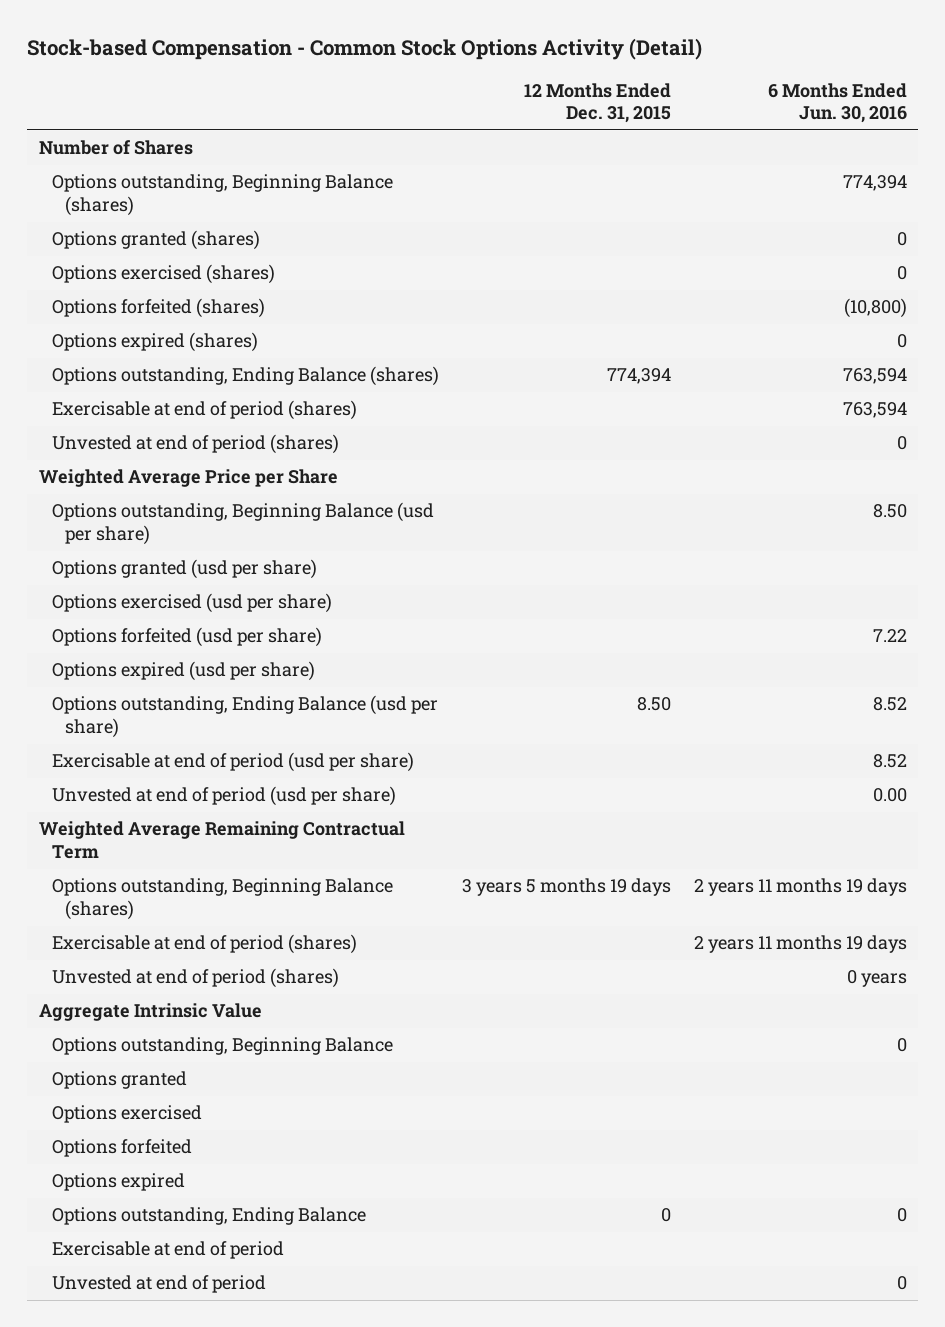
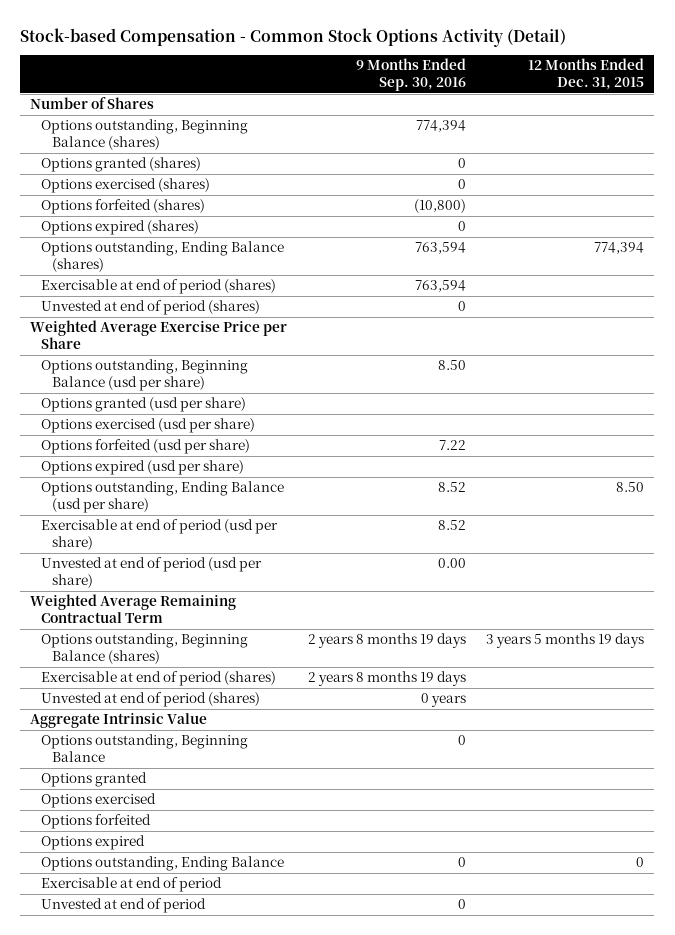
- | 12 Months Ended Dec. 31, 2015 | 6 Months Ended Jun. 30, 2016
+ | 9 Months Ended Sep. 30, 2016 | 12 Months Ended Dec. 31, 2015
- Weighted Average Price per Share
+ Weighted Average Exercise Price per Share

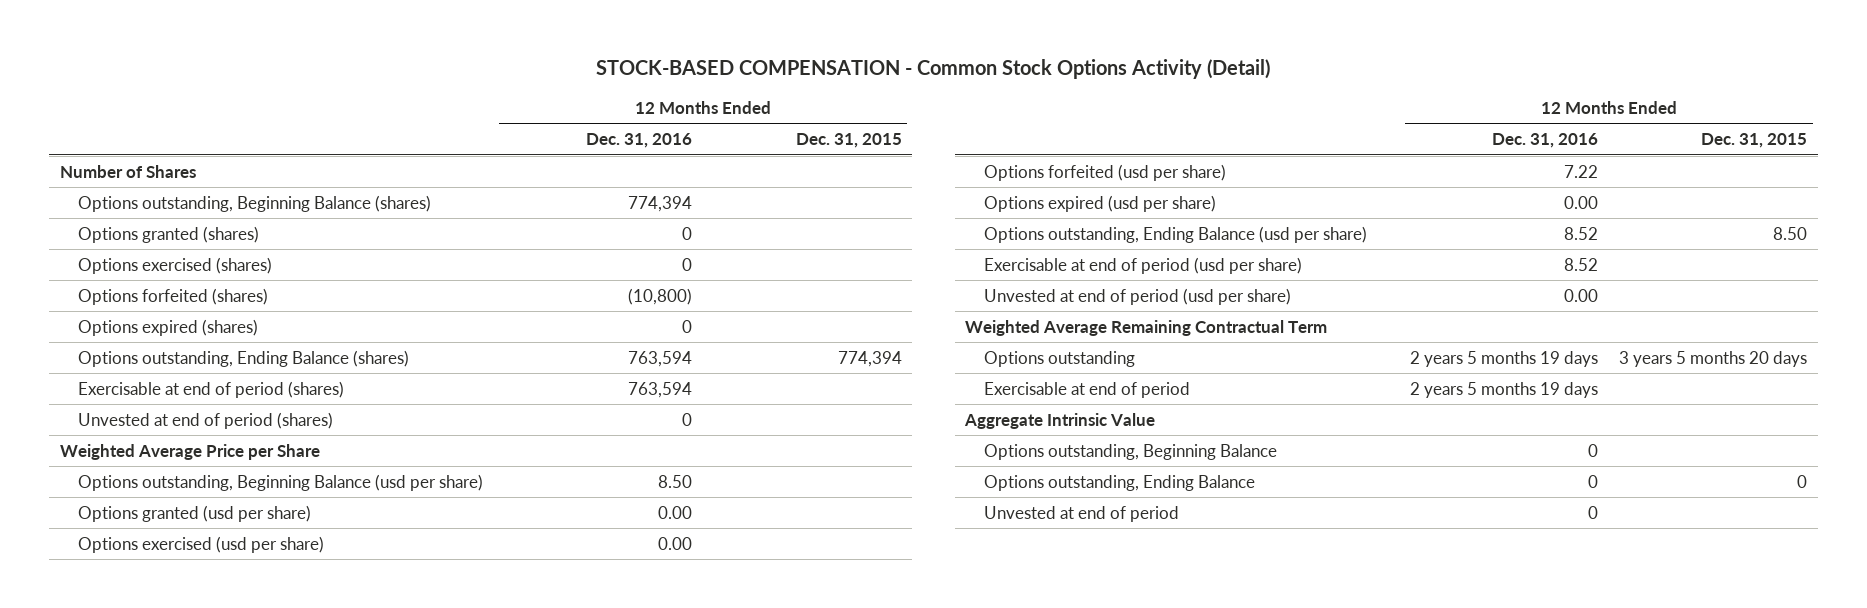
- Stock-based Compensation - Common Stock Options Activity (Detail)
+ STOCK-BASED COMPENSATION - Common Stock Options Activity (Detail)
- | 9 Months Ended Sep. 30, 2016 | 12 Months Ended Dec. 31, 2015
+ | 12 Months Ended Dec. 31, 2016 | 12 Months Ended Dec. 31, 2015
- Weighted Average Exercise Price per Share
+ Weighted Average Price per Share
- Options outstanding, Beginning Balance (shares) | 2 years 8 months 19 days | 3 years 5 months 19 days
- Exercisable at end of period (shares) | 2 years 8 months 19 days |
- Unvested at end of period (shares) | 0 years |
+ Options outstanding | 2 years 5 months 19 days | 3 years 5 months 20 days
moved up: Exercisable at end of period | 2 years 5 months 19 days |
- Options granted
- Options exercised
- Options forfeited
- Options expired

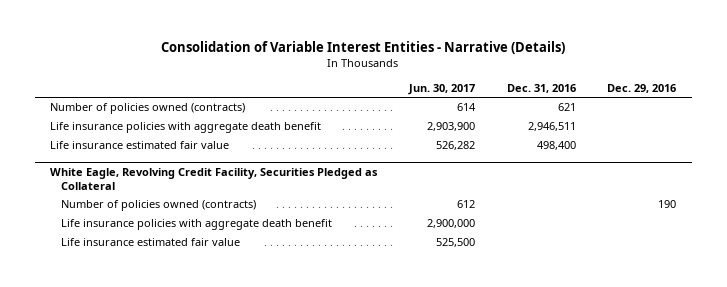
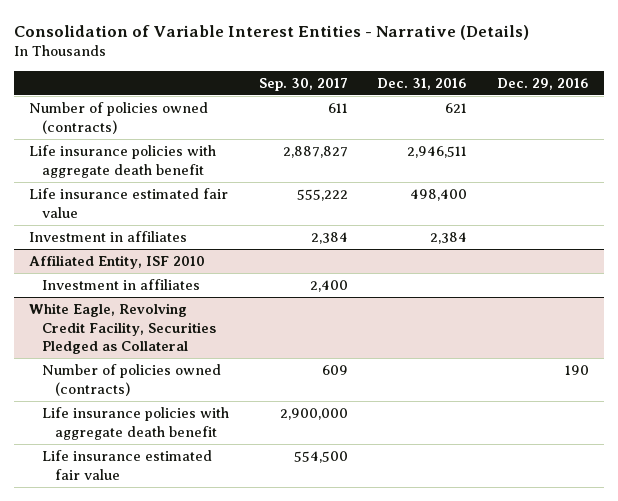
- | Jun. 30, 2017 | Dec. 31, 2016 | Dec. 29, 2016
+ | Sep. 30, 2017 | Dec. 31, 2016 | Dec. 29, 2016
+ Investment in affiliates | 2,384 | 2,384 |
+ Affiliated Entity, ISF 2010
+ Investment in affiliates | 2,400 | |

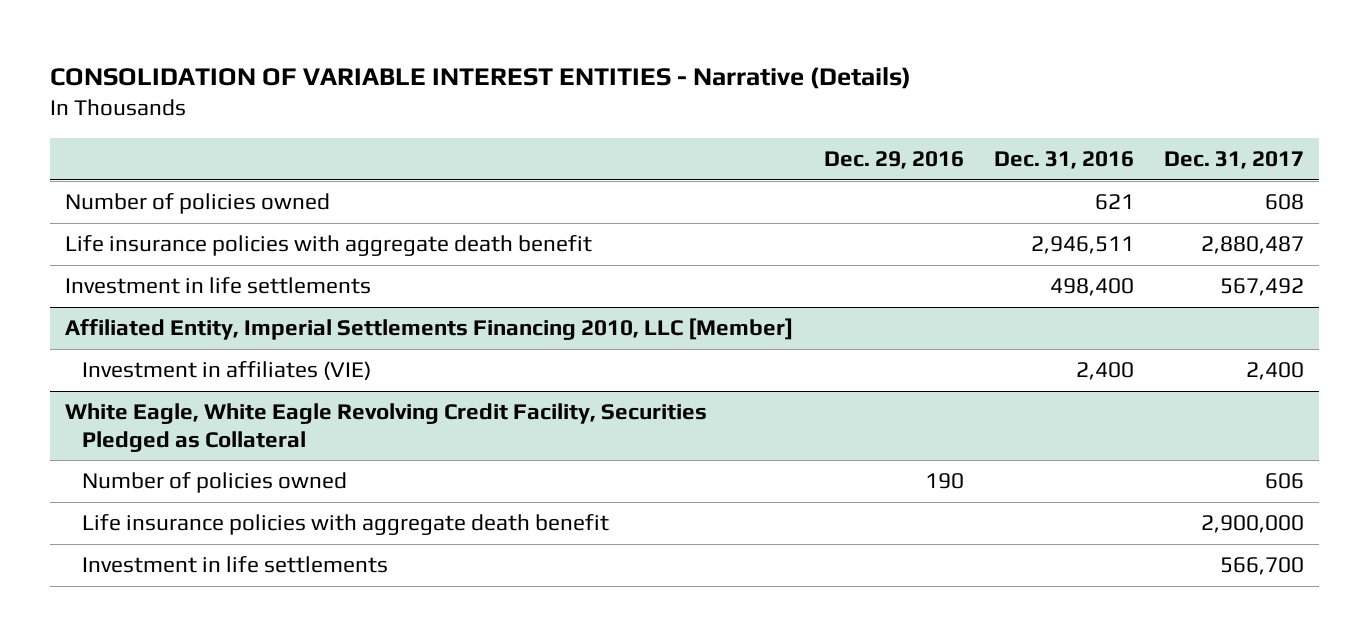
- Consolidation of Variable Interest Entities - Narrative (Details)
+ CONSOLIDATION OF VARIABLE INTEREST ENTITIES - Narrative (Details)
- | Sep. 30, 2017 | Dec. 31, 2016 | Dec. 29, 2016
+ | Dec. 29, 2016 | Dec. 31, 2016 | Dec. 31, 2017
- Number of policies owned (contracts) | 611 | 621 |
+ Number of policies owned | | 621 | 608
- Life insurance estimated fair value | 555,222 | 498,400 |
- Investment in affiliates | 2,384 | 2,384 |
- Affiliated Entity, ISF 2010
- Investment in affiliates | 2,400 | |
- White Eagle, Revolving Credit Facility, Securities Pledged as Collateral
- Number of policies owned (contracts) | 609 | | 190
+ Investment in life settlements | | 498,400 | 567,492
+ Affiliated Entity, Imperial Settlements Financing 2010, LLC [Member]
+ Investment in affiliates (VIE) | | 2,400 | 2,400
+ White Eagle, White Eagle Revolving Credit Facility, Securities Pledged as Collateral
+ Number of policies owned | 190 | | 606
- Life insurance estimated fair value | 554,500 | |
+ Investment in life settlements | | | 566,700

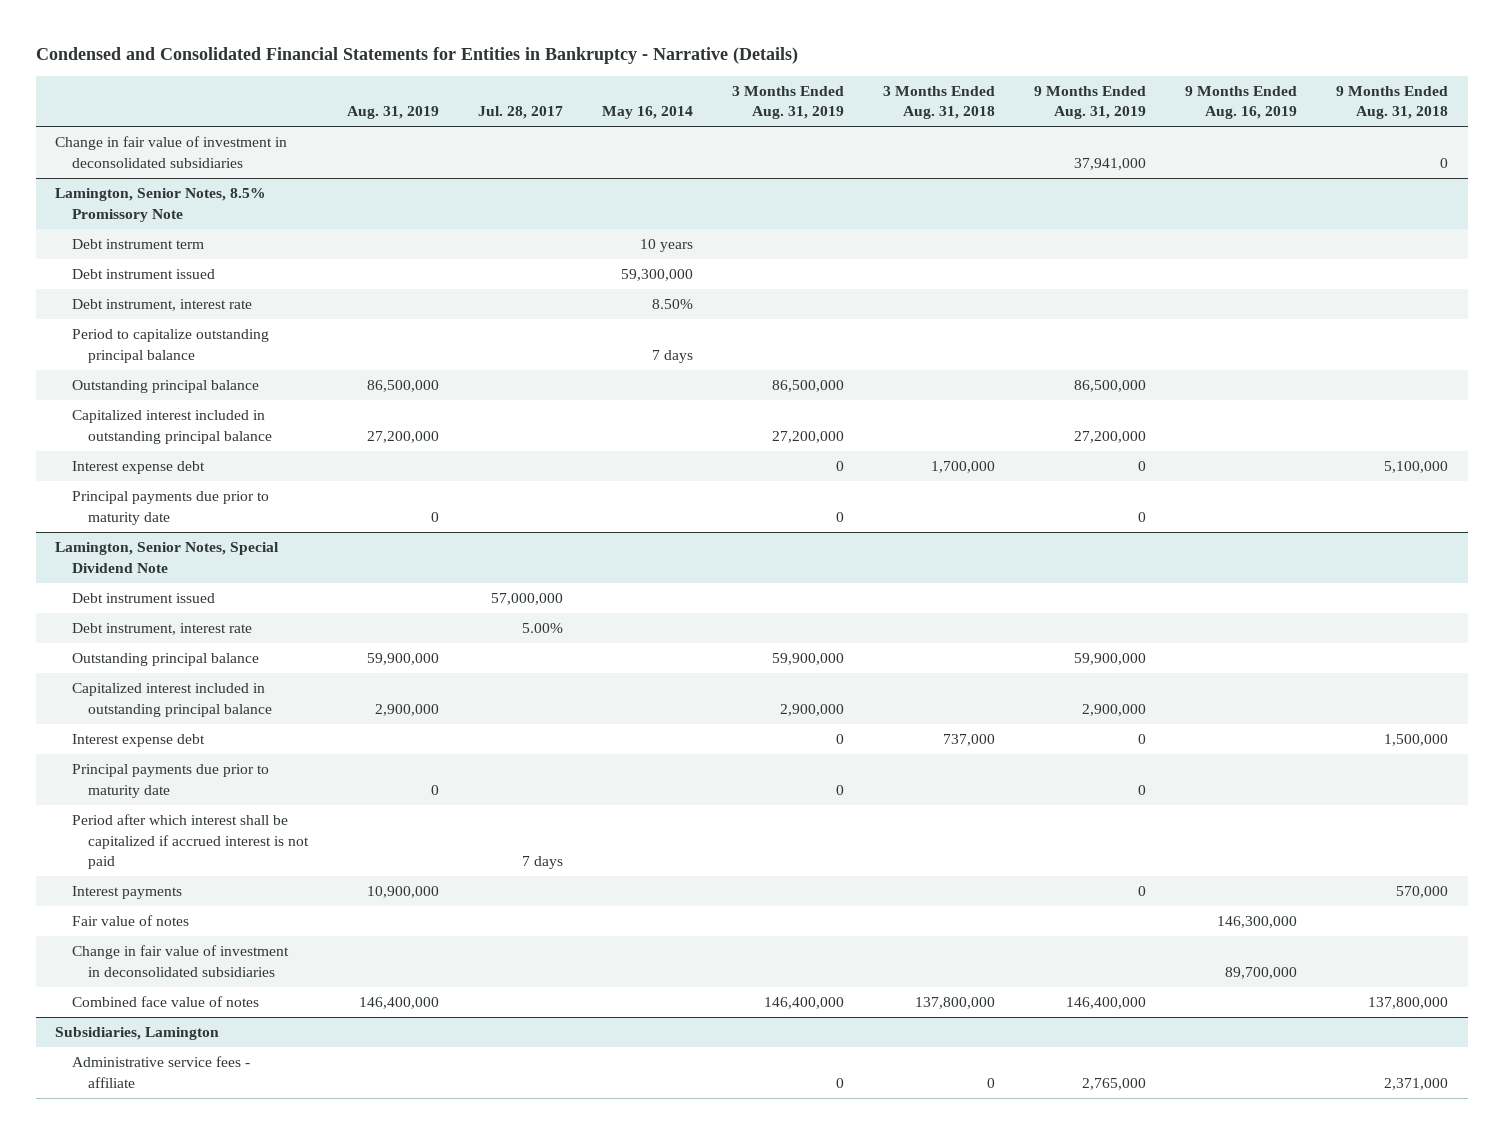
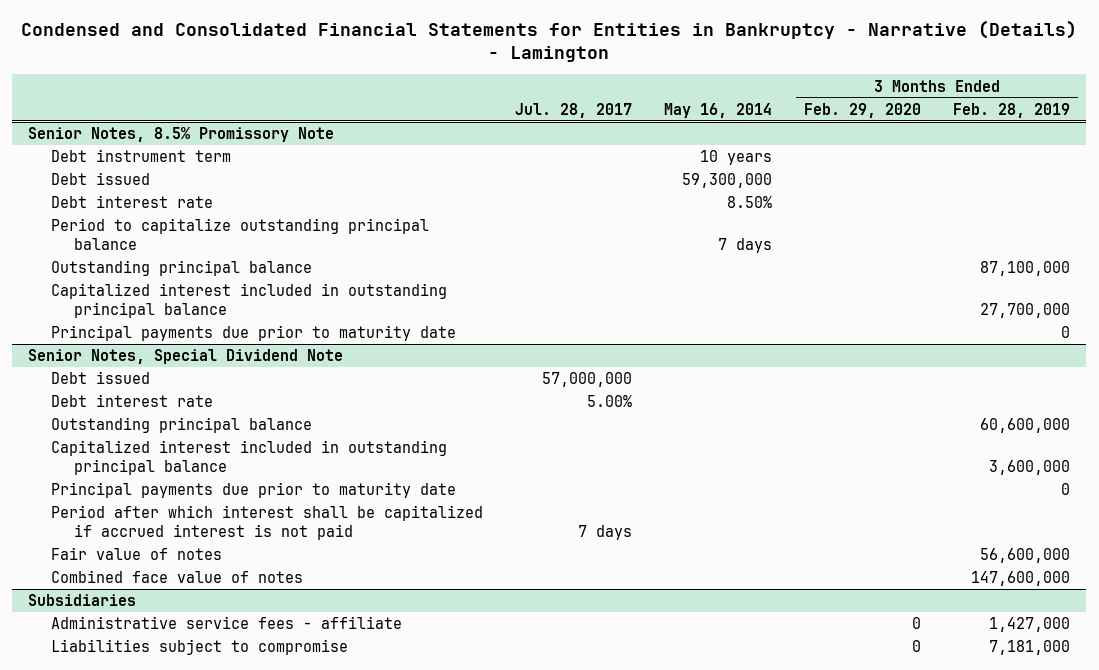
- Condensed and Consolidated Financial Statements for Entities in Bankruptcy - Narrative (Details)
+ Condensed and Consolidated Financial Statements for Entities in Bankruptcy - Narrative (Details) - Lamington
- | Aug. 31, 2019 | Jul. 28, 2017 | May 16, 2014 | 3 Months Ended Aug. 31, 2019 | 3 Months Ended Aug. 31, 2018 | 9 Months Ended Aug. 31, 2019 | 9 Months Ended Aug. 16, 2019 | 9 Months Ended Aug. 31, 2018
+ | Jul. 28, 2017 | May 16, 2014 | 3 Months Ended Feb. 29, 2020 | 3 Months Ended Feb. 28, 2019
- Change in fair value of investment in deconsolidated subsidiaries | | | | | | 37,941,000 | | 0
- Lamington, Senior Notes, 8.5% Promissory Note
+ Senior Notes, 8.5% Promissory Note
- Debt instrument issued | | | 59,300,000 | | | | |
- Debt instrument, interest rate | | | 8.50% | | | | |
+ Debt issued | | 59,300,000 | |
+ Debt interest rate | | 8.50% | |
- Interest expense debt | | | | 0 | 1,700,000 | 0 | | 5,100,000
- Lamington, Senior Notes, Special Dividend Note
- Debt instrument issued | | 57,000,000 | | | | | |
- Debt instrument, interest rate | | 5.00% | | | | | |
+ Senior Notes, Special Dividend Note
+ Debt issued | 57,000,000 | | |
+ Debt interest rate | 5.00% | | |
- Interest expense debt | | | | 0 | 737,000 | 0 | | 1,500,000
- Interest payments | 10,900,000 | | | | | 0 | | 570,000
- Change in fair value of investment in deconsolidated subsidiaries | | | | | | | 89,700,000 |
- Subsidiaries, Lamington
+ Subsidiaries
+ Liabilities subject to compromise | | | 0 | 7,181,000

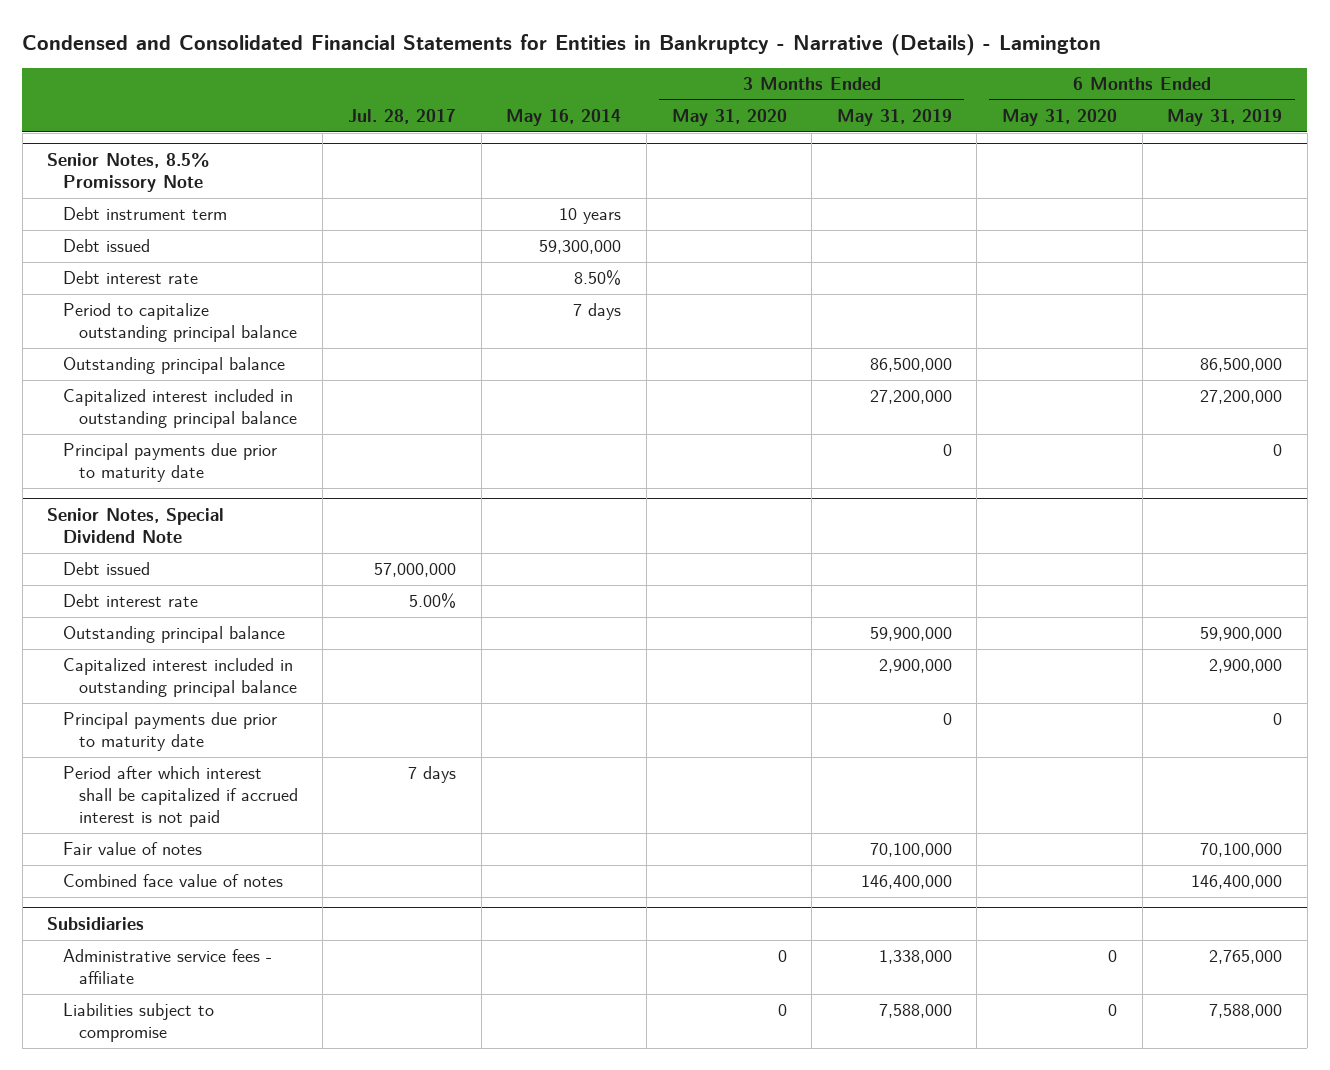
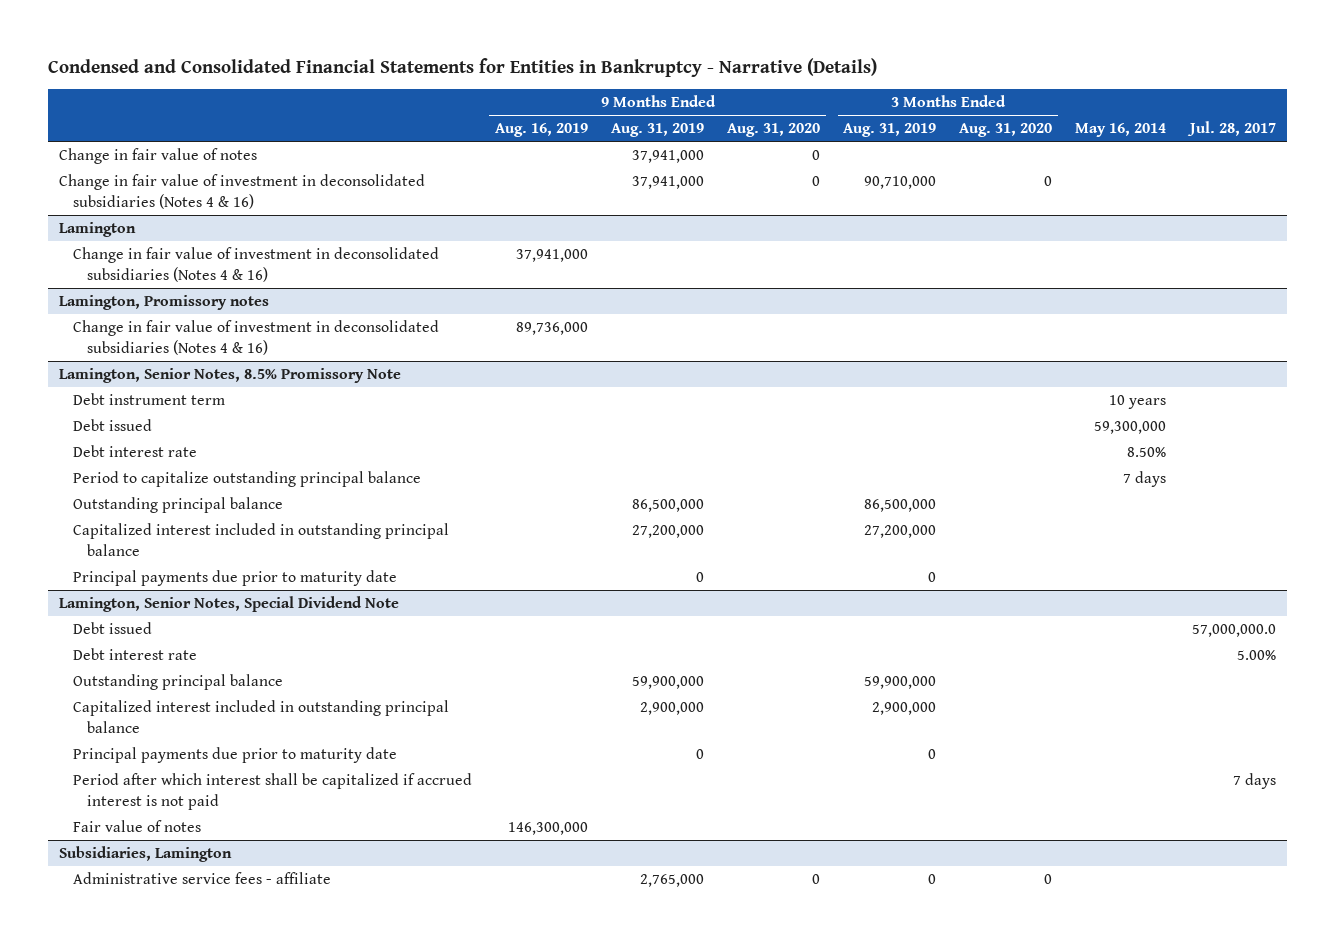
- Condensed and Consolidated Financial Statements for Entities in Bankruptcy - Narrative (Details) - Lamington
+ Condensed and Consolidated Financial Statements for Entities in Bankruptcy - Narrative (Details)
- | Jul. 28, 2017 | May 16, 2014 | 3 Months Ended May 31, 2020 | 3 Months Ended May 31, 2019 | 6 Months Ended May 31, 2020 | 6 Months Ended May 31, 2019
+ | 9 Months Ended Aug. 16, 2019 | 9 Months Ended Aug. 31, 2019 | 9 Months Ended Aug. 31, 2020 | 3 Months Ended Aug. 31, 2019 | 3 Months Ended Aug. 31, 2020 | May 16, 2014 | Jul. 28, 2017
- Senior Notes, 8.5% Promissory Note
+ Change in fair value of notes | | 37,941,000 | 0 | | | |
+ Change in fair value of investment in deconsolidated subsidiaries (Notes 4 & 16) | | 37,941,000 | 0 | 90,710,000 | 0 | |
+ Lamington
+ Change in fair value of investment in deconsolidated subsidiaries (Notes 4 & 16) | 37,941,000 | | | | | |
+ Lamington, Promissory notes
+ Change in fair value of investment in deconsolidated subsidiaries (Notes 4 & 16) | 89,736,000 | | | | | |
+ Lamington, Senior Notes, 8.5% Promissory Note
- Senior Notes, Special Dividend Note
- Debt issued | 57,000,000 | | | | |
+ Lamington, Senior Notes, Special Dividend Note
+ Debt issued | | | | | | | 57,000,000.0
- Combined face value of notes | | | | 146,400,000 | | 146,400,000
- Subsidiaries
+ Subsidiaries, Lamington
- Liabilities subject to compromise | | | 0 | 7,588,000 | 0 | 7,588,000

